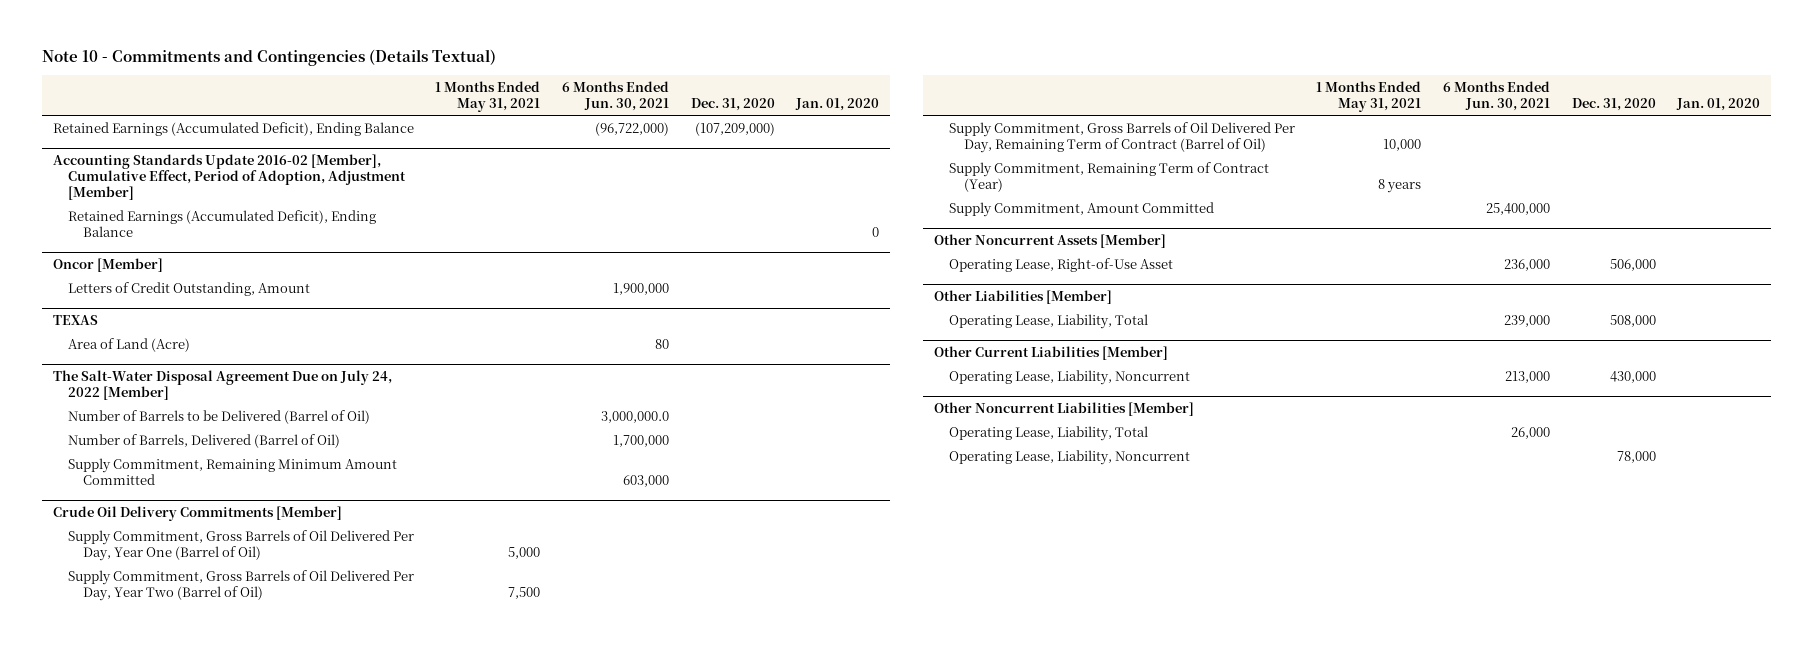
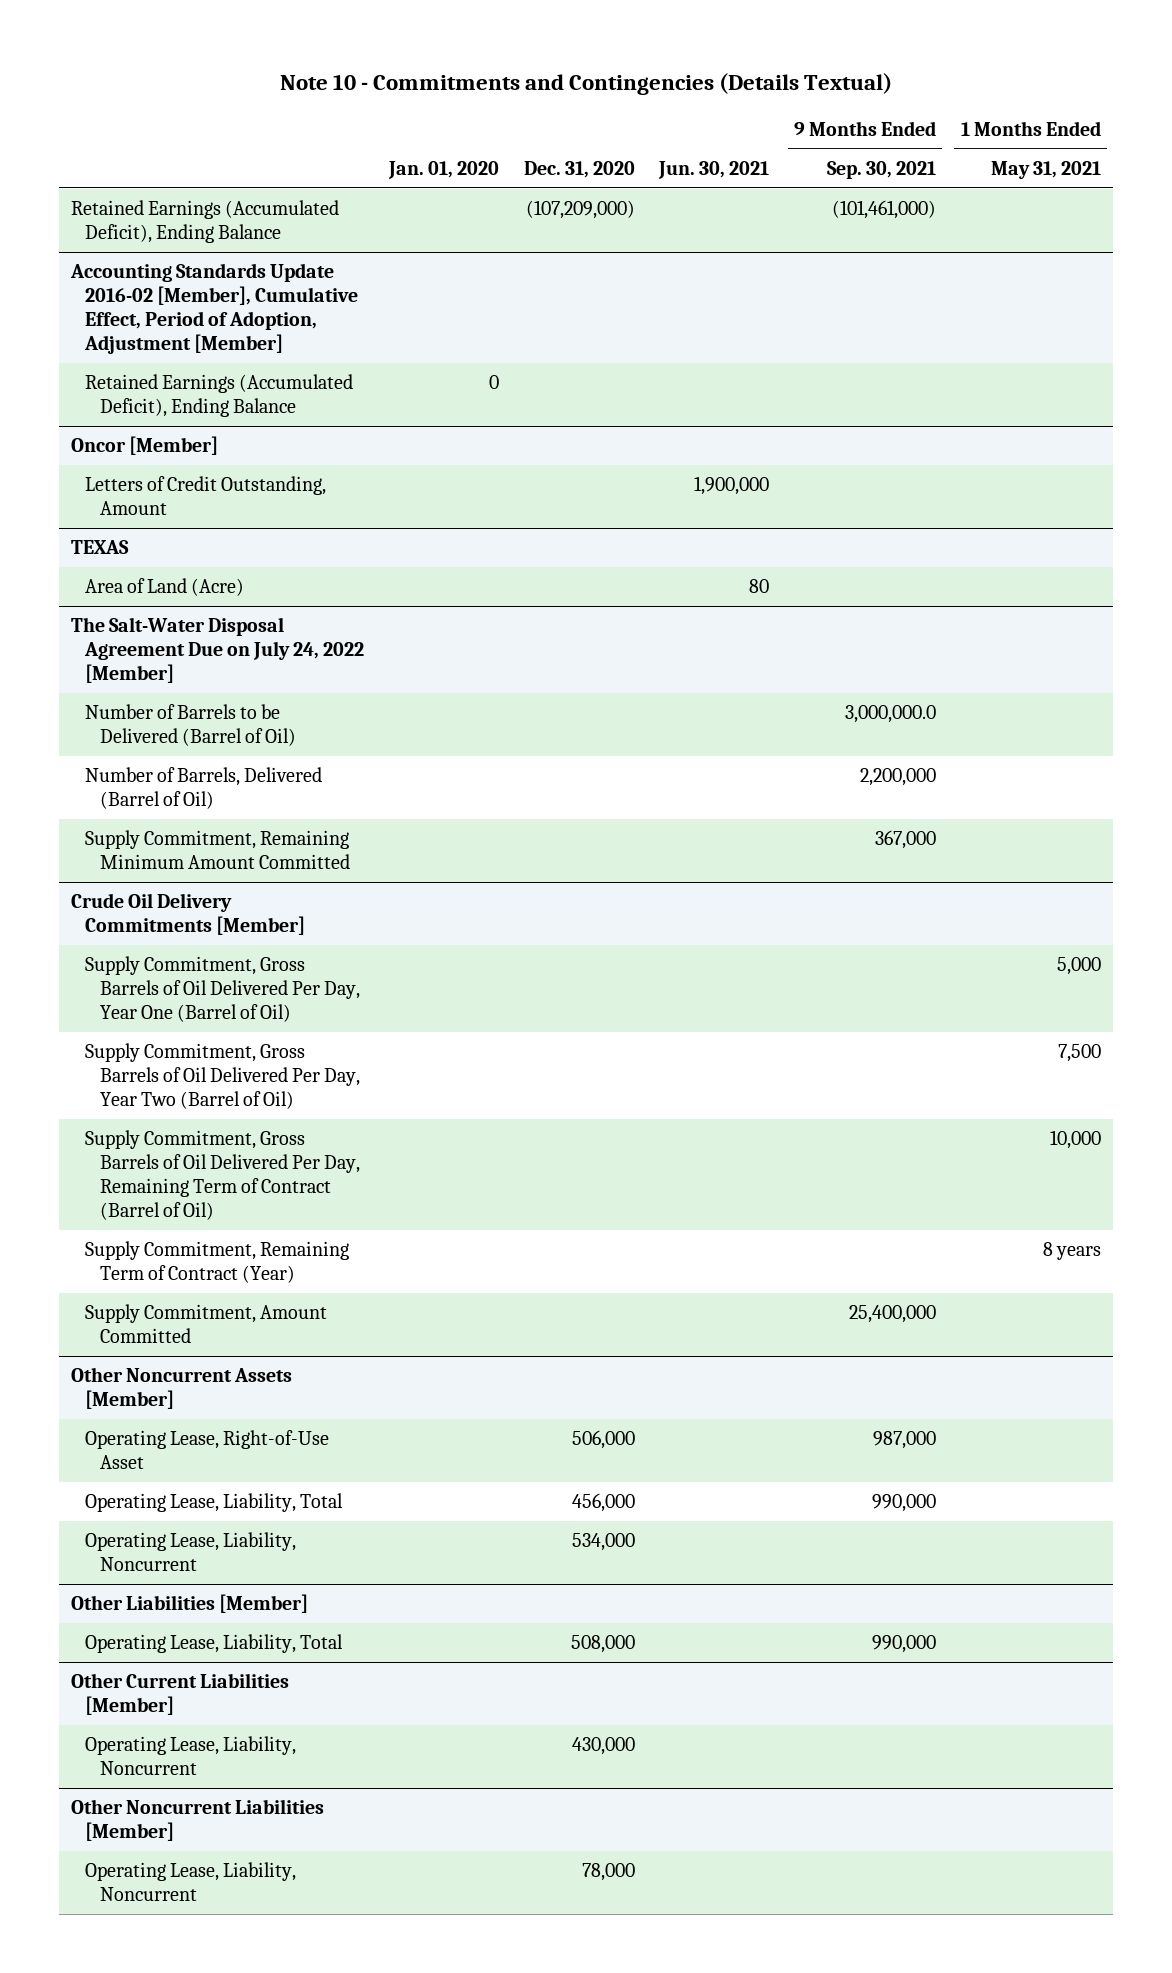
- | 1 Months Ended May 31, 2021 | 6 Months Ended Jun. 30, 2021 | Dec. 31, 2020 | Jan. 01, 2020
+ | Jan. 01, 2020 | Dec. 31, 2020 | Jun. 30, 2021 | 9 Months Ended Sep. 30, 2021 | 1 Months Ended May 31, 2021
@ Other Noncurrent Assets [Member]
+ Operating Lease, Liability, Total | | 456,000 | | 990,000 |
+ Operating Lease, Liability, Noncurrent | | 534,000 | | |
@ Other Noncurrent Liabilities [Member]
- Operating Lease, Liability, Total | | 26,000 | |

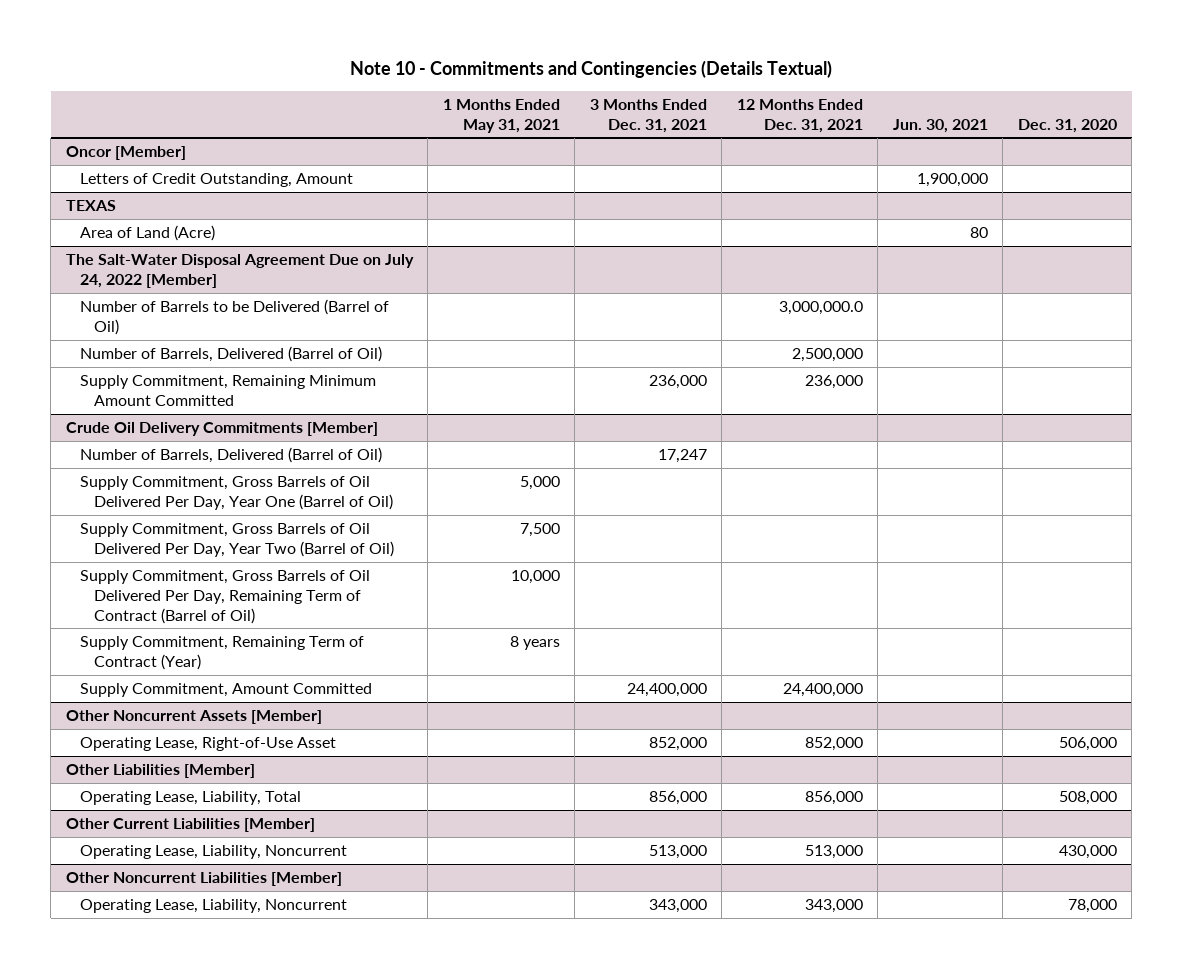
- | Jan. 01, 2020 | Dec. 31, 2020 | Jun. 30, 2021 | 9 Months Ended Sep. 30, 2021 | 1 Months Ended May 31, 2021
+ | 1 Months Ended May 31, 2021 | 3 Months Ended Dec. 31, 2021 | 12 Months Ended Dec. 31, 2021 | Jun. 30, 2021 | Dec. 31, 2020
- Retained Earnings (Accumulated Deficit), Ending Balance | | (107,209,000) | | (101,461,000) |
- Accounting Standards Update 2016-02 [Member], Cumulative Effect, Period of Adoption, Adjustment [Member]
- Retained Earnings (Accumulated Deficit), Ending Balance | 0 | | | |
@ Crude Oil Delivery Commitments [Member]
+ Number of Barrels, Delivered (Barrel of Oil) | | 17,247 | | |
@ Other Noncurrent Assets [Member]
- Operating Lease, Liability, Total | | 456,000 | | 990,000 |
- Operating Lease, Liability, Noncurrent | | 534,000 | | |

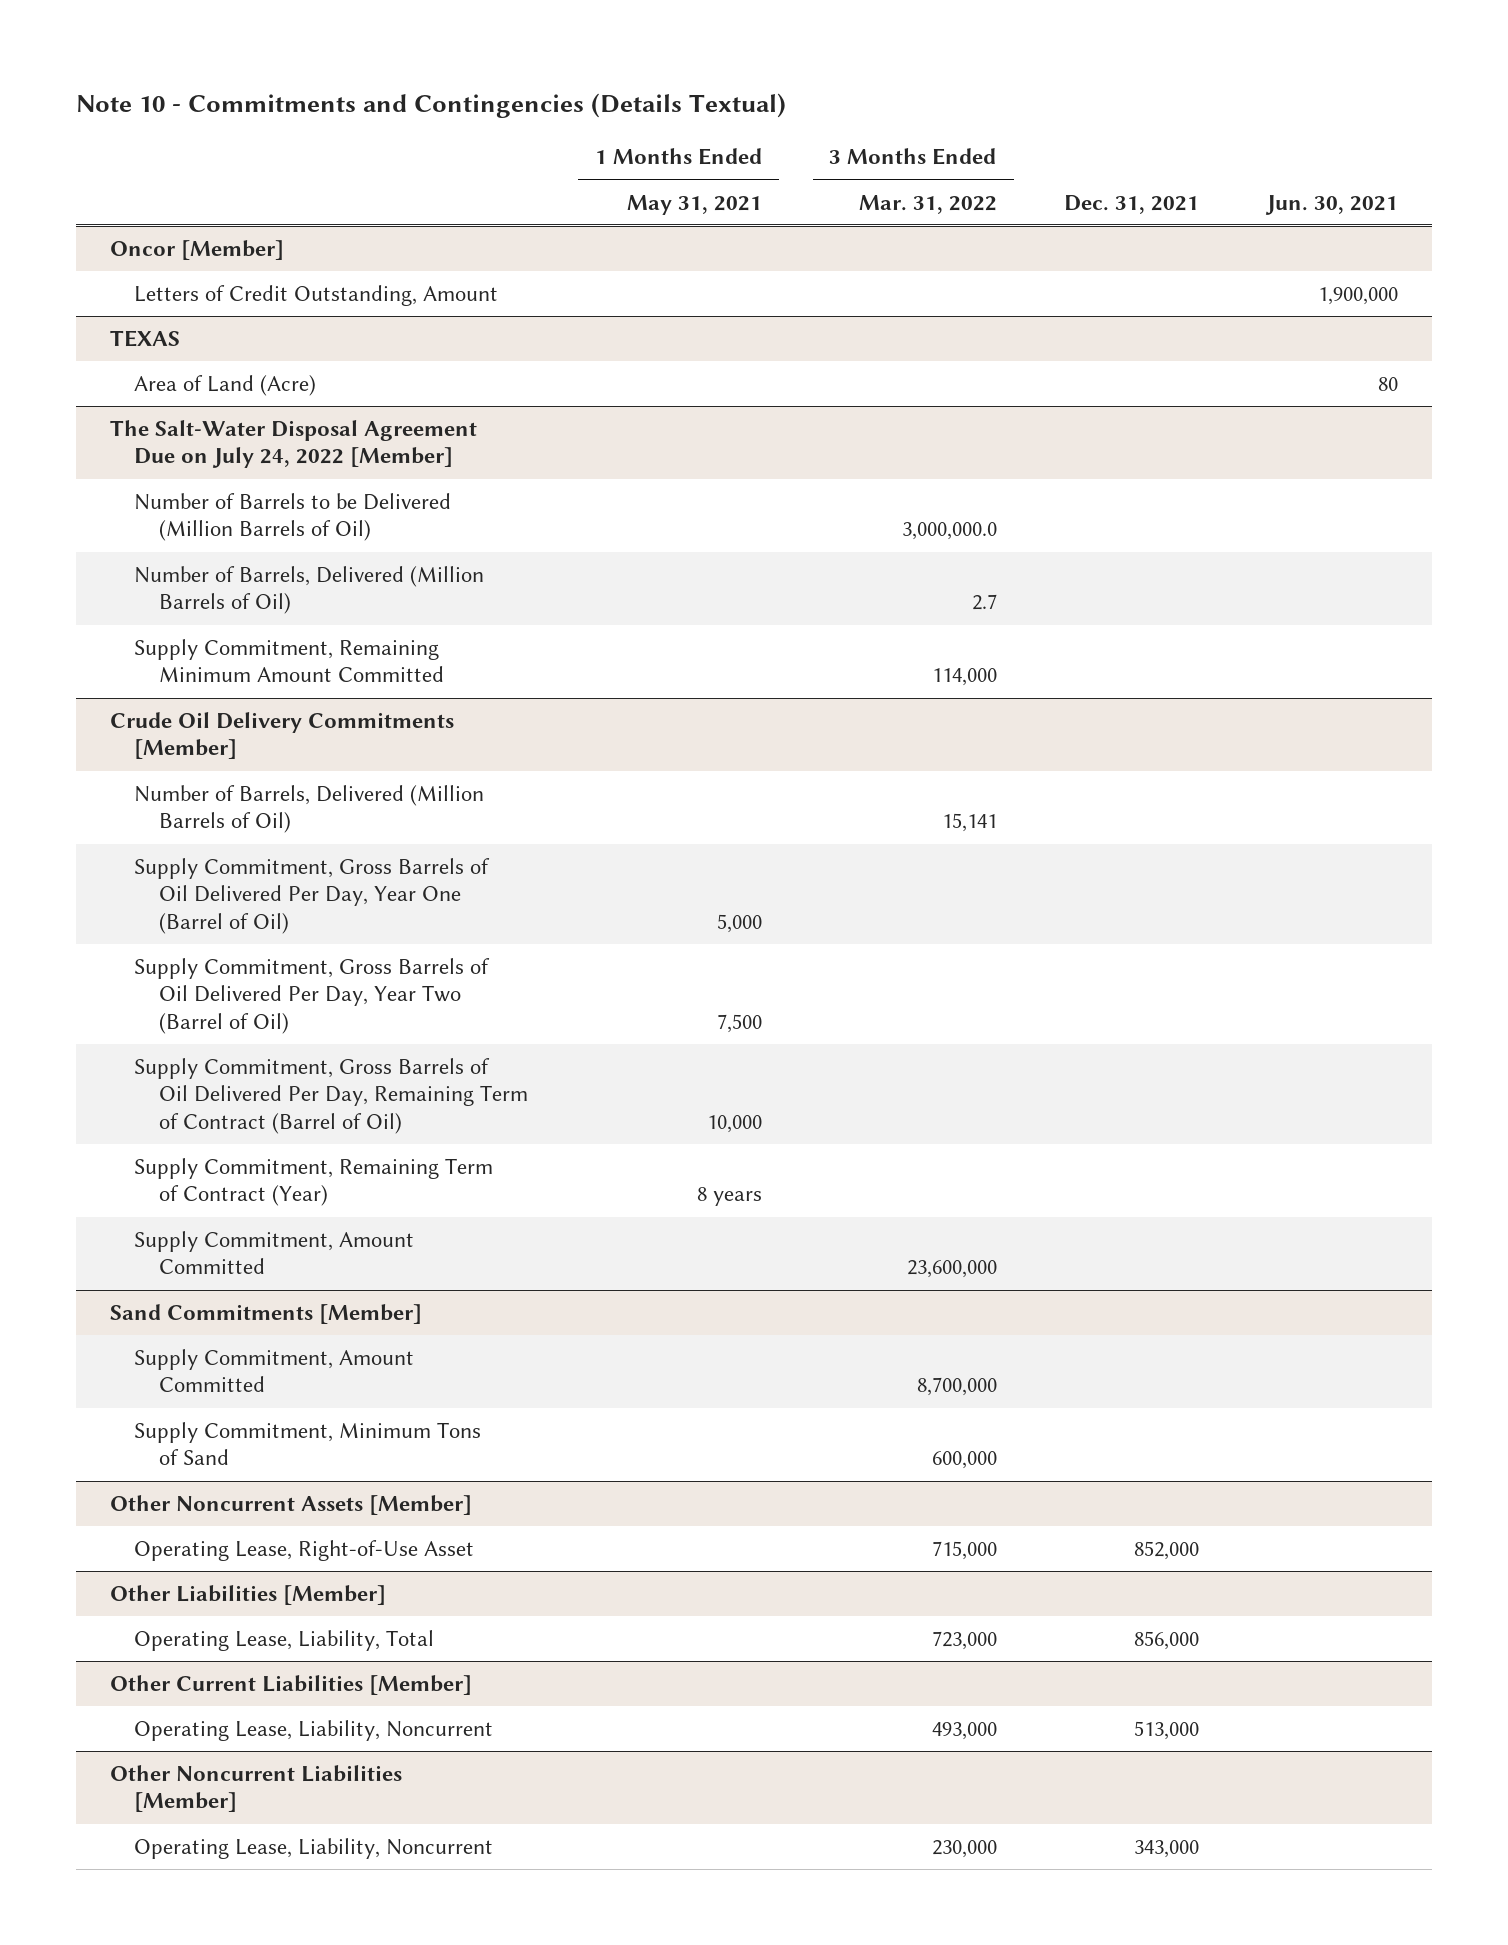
- | 1 Months Ended May 31, 2021 | 3 Months Ended Dec. 31, 2021 | 12 Months Ended Dec. 31, 2021 | Jun. 30, 2021 | Dec. 31, 2020
+ | 1 Months Ended May 31, 2021 | 3 Months Ended Mar. 31, 2022 | Dec. 31, 2021 | Jun. 30, 2021
@ The Salt-Water Disposal Agreement Due on July 24, 2022 [Member]
- Number of Barrels to be Delivered (Barrel of Oil) | | | 3,000,000.0 | |
- Number of Barrels, Delivered (Barrel of Oil) | | | 2,500,000 | |
+ Number of Barrels to be Delivered (Million Barrels of Oil) | | 3,000,000.0 | |
+ Number of Barrels, Delivered (Million Barrels of Oil) | | 2.7 | |
@ Crude Oil Delivery Commitments [Member]
- Number of Barrels, Delivered (Barrel of Oil) | | 17,247 | | |
+ Number of Barrels, Delivered (Million Barrels of Oil) | | 15,141 | |
+ Sand Commitments [Member]
+ Supply Commitment, Amount Committed | | 8,700,000 | |
+ Supply Commitment, Minimum Tons of Sand | | 600,000 | |

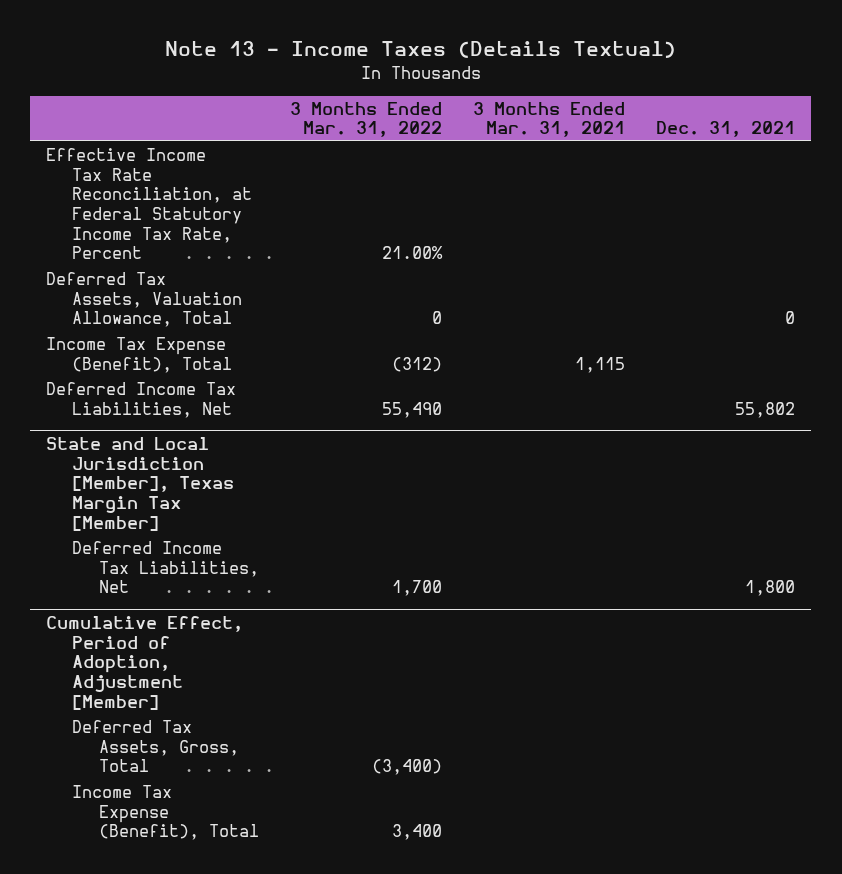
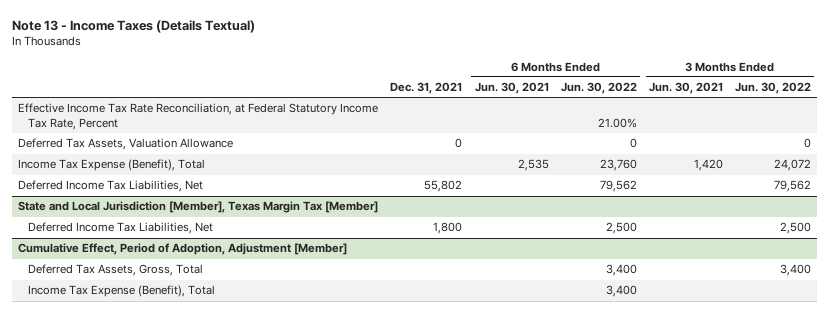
- | 3 Months Ended Mar. 31, 2022 | 3 Months Ended Mar. 31, 2021 | Dec. 31, 2021
+ | Dec. 31, 2021 | 6 Months Ended Jun. 30, 2021 | 6 Months Ended Jun. 30, 2022 | 3 Months Ended Jun. 30, 2021 | 3 Months Ended Jun. 30, 2022
- Deferred Tax Assets, Valuation Allowance, Total | 0 | | 0
+ Deferred Tax Assets, Valuation Allowance | 0 | | 0 | | 0

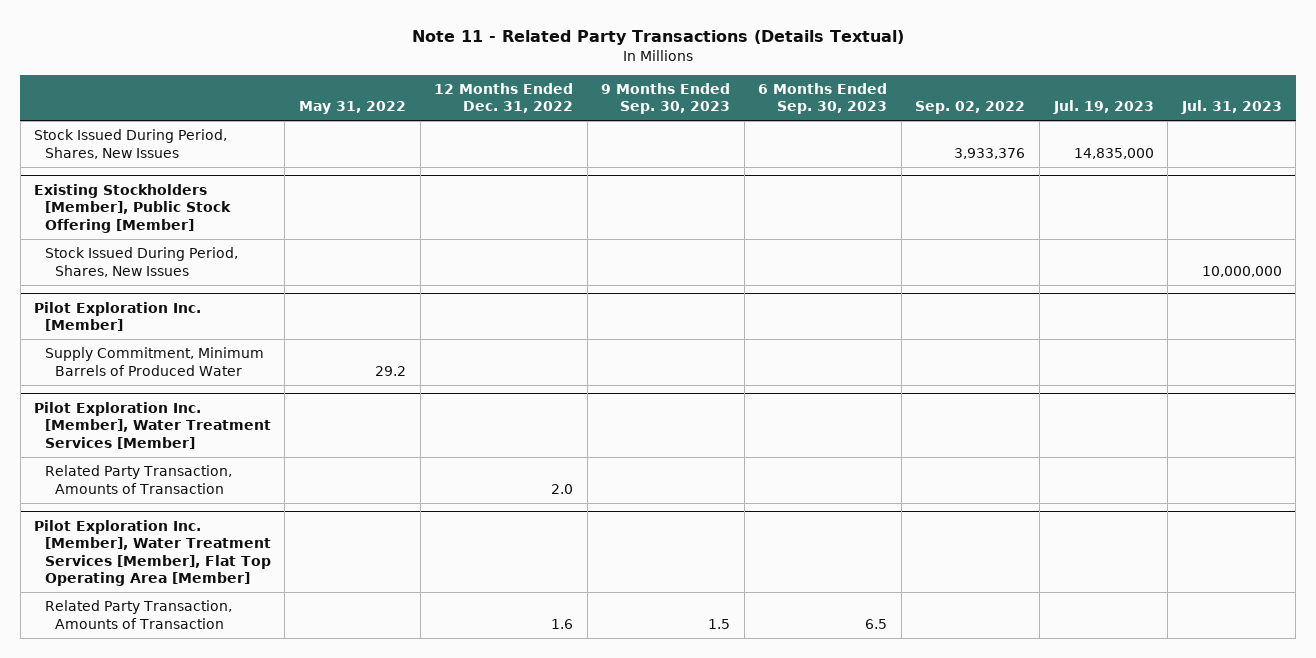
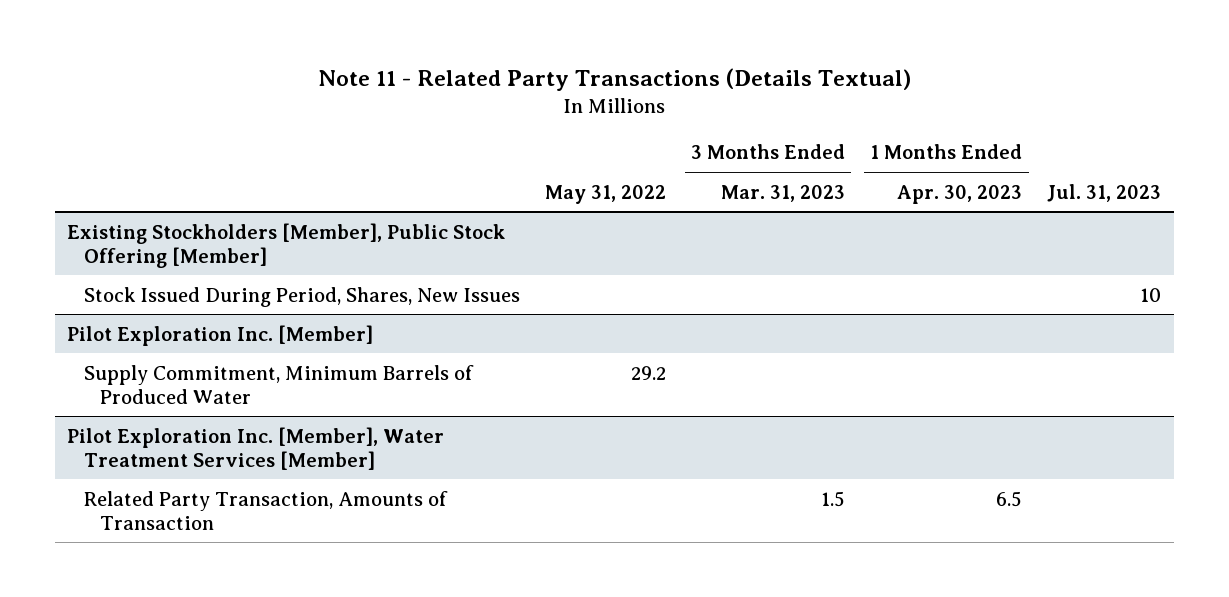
- | May 31, 2022 | 12 Months Ended Dec. 31, 2022 | 9 Months Ended Sep. 30, 2023 | 6 Months Ended Sep. 30, 2023 | Sep. 02, 2022 | Jul. 19, 2023 | Jul. 31, 2023
+ | May 31, 2022 | 3 Months Ended Mar. 31, 2023 | 1 Months Ended Apr. 30, 2023 | Jul. 31, 2023
- Stock Issued During Period, Shares, New Issues | | | | | 3,933,376 | 14,835,000 |
@ Existing Stockholders [Member], Public Stock Offering [Member]
- Stock Issued During Period, Shares, New Issues | | | | | | | 10,000,000
+ Stock Issued During Period, Shares, New Issues | | | | 10
- Pilot Exploration Inc. [Member], Water Treatment Services [Member], Flat Top Operating Area [Member]
- Related Party Transaction, Amounts of Transaction | | 1.6 | 1.5 | 6.5 | | |

